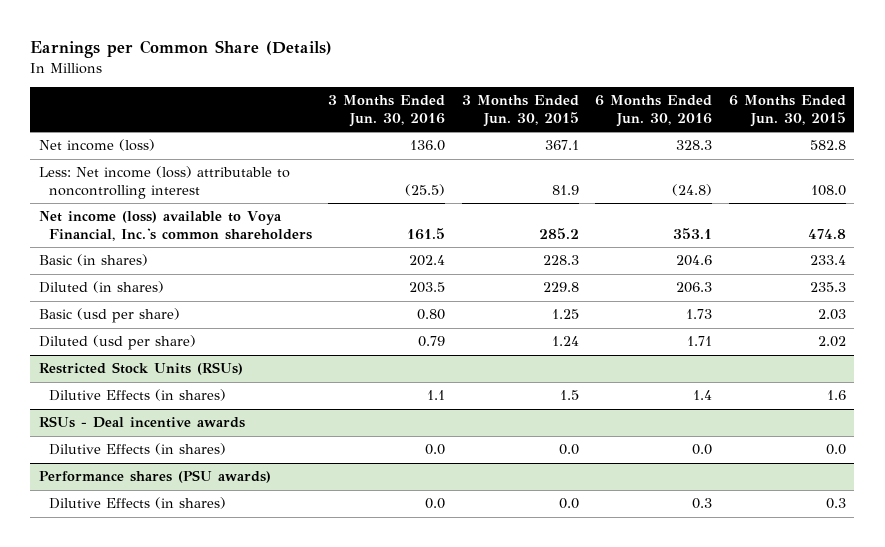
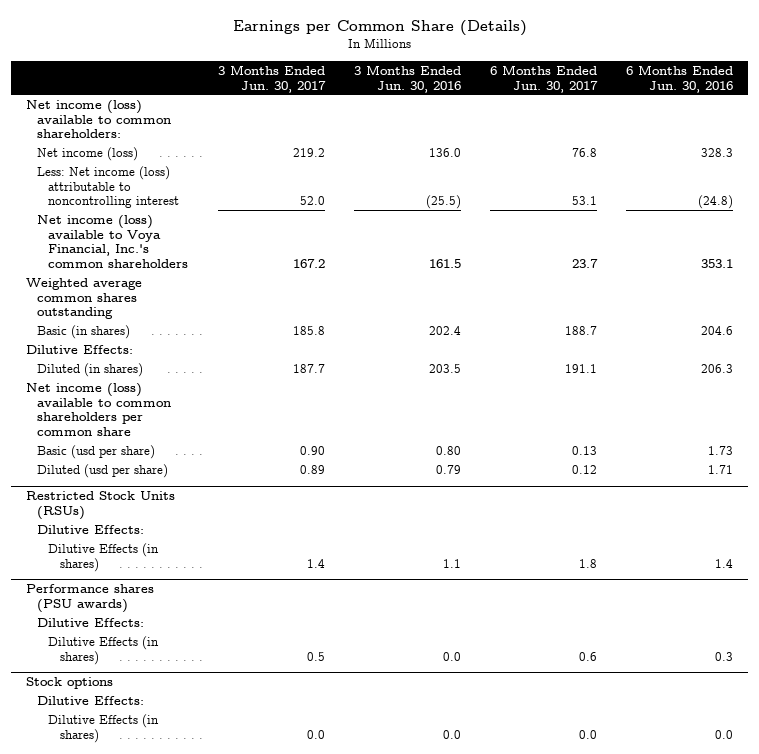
- | 3 Months Ended Jun. 30, 2016 | 3 Months Ended Jun. 30, 2015 | 6 Months Ended Jun. 30, 2016 | 6 Months Ended Jun. 30, 2015
+ | 3 Months Ended Jun. 30, 2017 | 3 Months Ended Jun. 30, 2016 | 6 Months Ended Jun. 30, 2017 | 6 Months Ended Jun. 30, 2016
+ Net income (loss) available to common shareholders:
+ Weighted average common shares outstanding
+ Dilutive Effects:
+ Net income (loss) available to common shareholders per common share
@ Restricted Stock Units (RSUs)
+ Dilutive Effects:
- RSUs - Deal incentive awards
- Dilutive Effects (in shares) | 0.0 | 0.0 | 0.0 | 0.0
@ Performance shares (PSU awards)
+ Dilutive Effects:
+ Stock options
+ Dilutive Effects:
+ Dilutive Effects (in shares) | 0.0 | 0.0 | 0.0 | 0.0

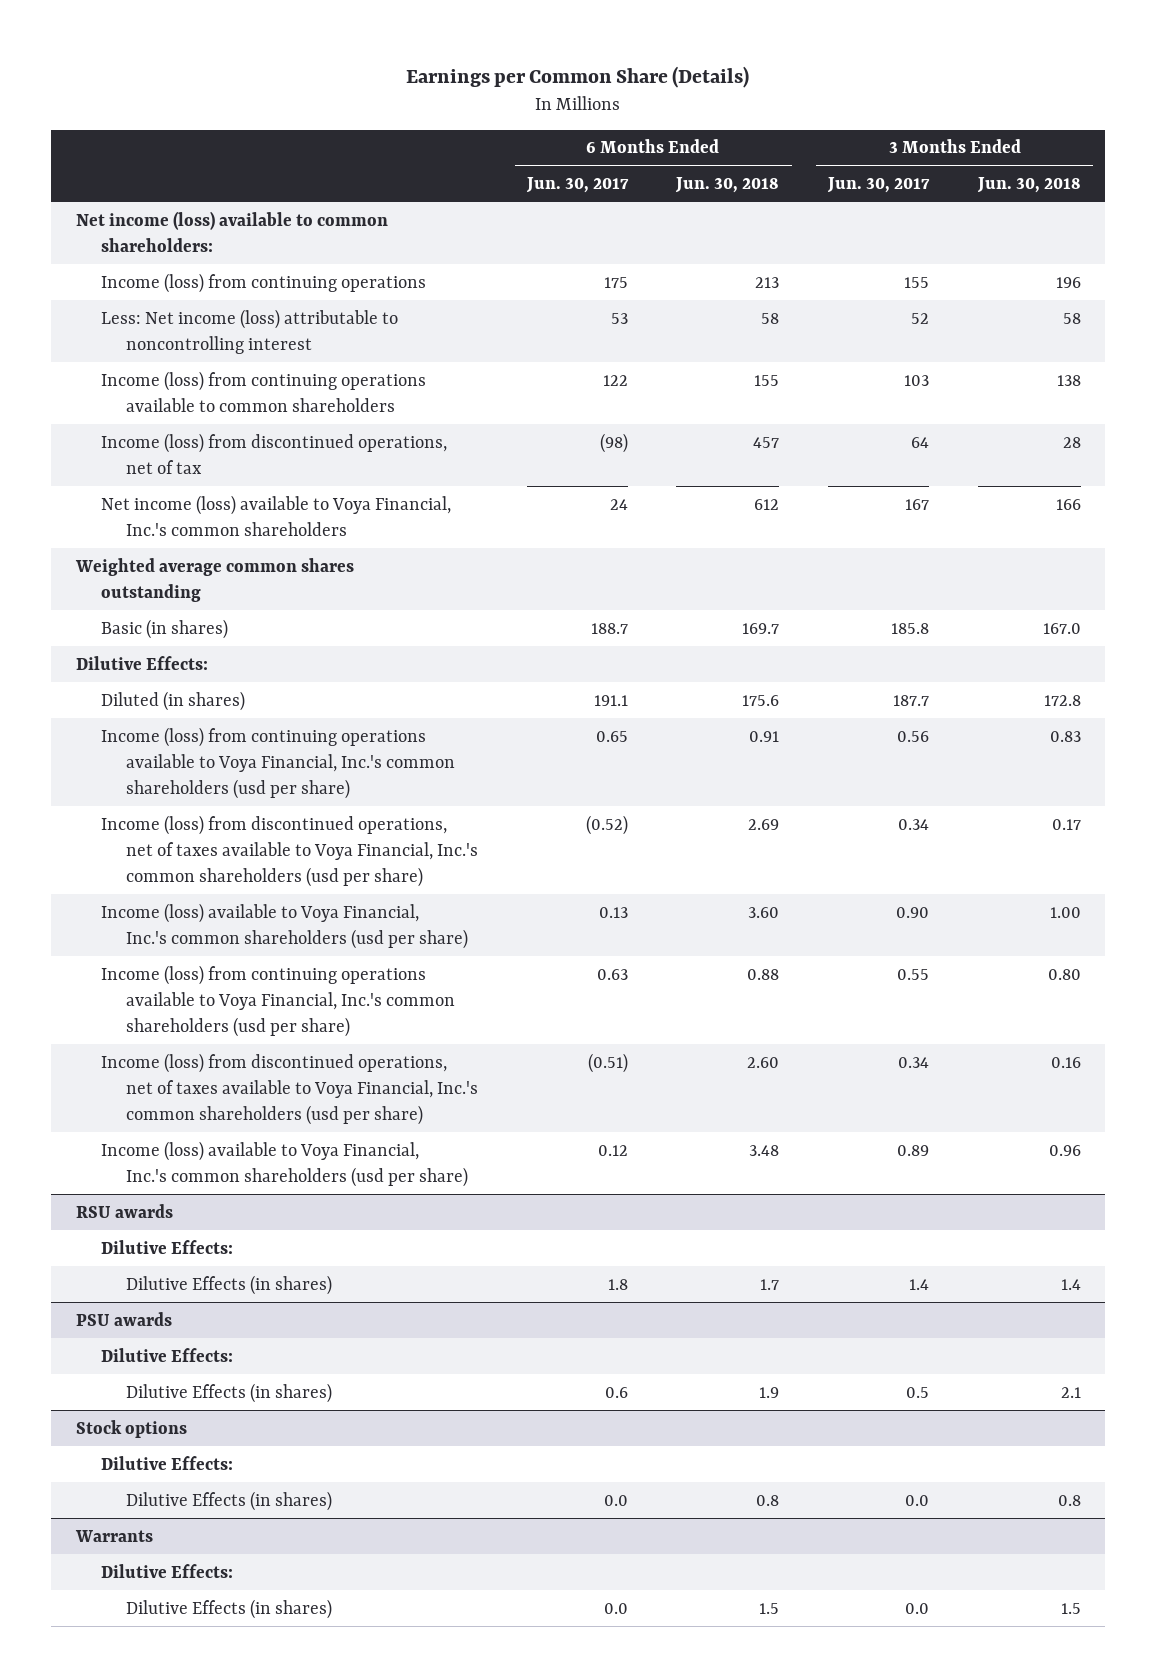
- | 3 Months Ended Jun. 30, 2017 | 3 Months Ended Jun. 30, 2016 | 6 Months Ended Jun. 30, 2017 | 6 Months Ended Jun. 30, 2016
+ | 6 Months Ended Jun. 30, 2017 | 6 Months Ended Jun. 30, 2018 | 3 Months Ended Jun. 30, 2017 | 3 Months Ended Jun. 30, 2018
- Net income (loss) | 219.2 | 136.0 | 76.8 | 328.3
- Less: Net income (loss) attributable to noncontrolling interest | 52.0 | (25.5) | 53.1 | (24.8)
- Net income (loss) available to Voya Financial, Inc.'s common shareholders | 167.2 | 161.5 | 23.7 | 353.1
+ Income (loss) from continuing operations | 175 | 213 | 155 | 196
+ Less: Net income (loss) attributable to noncontrolling interest | 53 | 58 | 52 | 58
+ Income (loss) from continuing operations available to common shareholders | 122 | 155 | 103 | 138
+ Income (loss) from discontinued operations, net of tax | (98) | 457 | 64 | 28
+ Net income (loss) available to Voya Financial, Inc.'s common shareholders | 24 | 612 | 167 | 166
- Net income (loss) available to common shareholders per common share
- Basic (usd per share) | 0.90 | 0.80 | 0.13 | 1.73
- Diluted (usd per share) | 0.89 | 0.79 | 0.12 | 1.71
- Restricted Stock Units (RSUs)
+ Income (loss) from continuing operations available to Voya Financial, Inc.'s common shareholders (usd per share) | 0.65 | 0.91 | 0.56 | 0.83
+ Income (loss) from discontinued operations, net of taxes available to Voya Financial, Inc.'s common shareholders (usd per share) | (0.52) | 2.69 | 0.34 | 0.17
+ Income (loss) available to Voya Financial, Inc.'s common shareholders (usd per share) | 0.13 | 3.60 | 0.90 | 1.00
+ Income (loss) from continuing operations available to Voya Financial, Inc.'s common shareholders (usd per share) | 0.63 | 0.88 | 0.55 | 0.80
+ Income (loss) from discontinued operations, net of taxes available to Voya Financial, Inc.'s common shareholders (usd per share) | (0.51) | 2.60 | 0.34 | 0.16
+ Income (loss) available to Voya Financial, Inc.'s common shareholders (usd per share) | 0.12 | 3.48 | 0.89 | 0.96
+ RSU awards
- Performance shares (PSU awards)
+ PSU awards
+ Warrants
+ Dilutive Effects:
+ Dilutive Effects (in shares) | 0.0 | 1.5 | 0.0 | 1.5

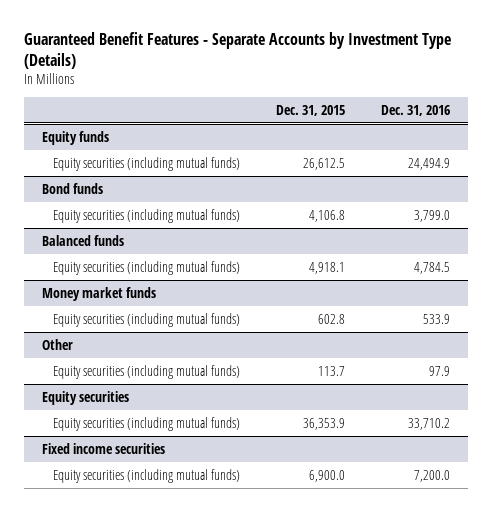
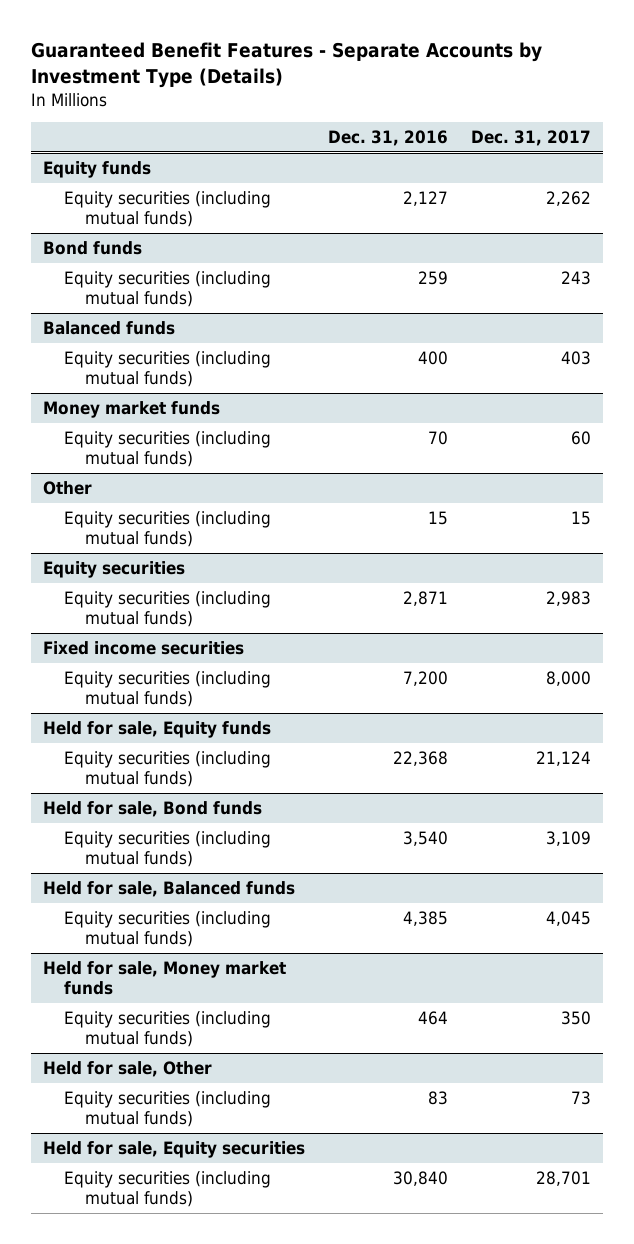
- | Dec. 31, 2015 | Dec. 31, 2016
+ | Dec. 31, 2016 | Dec. 31, 2017
@ Equity funds
- Equity securities (including mutual funds) | 26,612.5 | 24,494.9
+ Equity securities (including mutual funds) | 2,127 | 2,262
@ Bond funds
- Equity securities (including mutual funds) | 4,106.8 | 3,799.0
+ Equity securities (including mutual funds) | 259 | 243
@ Balanced funds
- Equity securities (including mutual funds) | 4,918.1 | 4,784.5
+ Equity securities (including mutual funds) | 400 | 403
@ Money market funds
- Equity securities (including mutual funds) | 602.8 | 533.9
+ Equity securities (including mutual funds) | 70 | 60
@ Other
- Equity securities (including mutual funds) | 113.7 | 97.9
+ Equity securities (including mutual funds) | 15 | 15
@ Equity securities
- Equity securities (including mutual funds) | 36,353.9 | 33,710.2
+ Equity securities (including mutual funds) | 2,871 | 2,983
@ Fixed income securities
- Equity securities (including mutual funds) | 6,900.0 | 7,200.0
+ Equity securities (including mutual funds) | 7,200 | 8,000
+ Held for sale, Equity funds
+ Equity securities (including mutual funds) | 22,368 | 21,124
+ Held for sale, Bond funds
+ Equity securities (including mutual funds) | 3,540 | 3,109
+ Held for sale, Balanced funds
+ Equity securities (including mutual funds) | 4,385 | 4,045
+ Held for sale, Money market funds
+ Equity securities (including mutual funds) | 464 | 350
+ Held for sale, Other
+ Equity securities (including mutual funds) | 83 | 73
+ Held for sale, Equity securities
+ Equity securities (including mutual funds) | 30,840 | 28,701

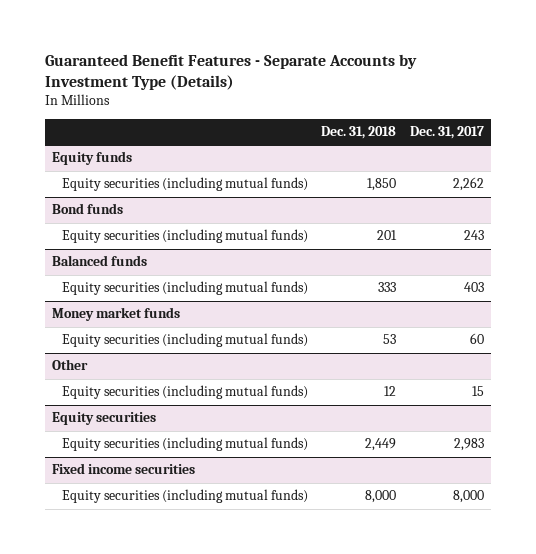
- | Dec. 31, 2016 | Dec. 31, 2017
+ | Dec. 31, 2018 | Dec. 31, 2017
- Held for sale, Equity funds
- Equity securities (including mutual funds) | 22,368 | 21,124
- Held for sale, Bond funds
- Equity securities (including mutual funds) | 3,540 | 3,109
- Held for sale, Balanced funds
- Equity securities (including mutual funds) | 4,385 | 4,045
- Held for sale, Money market funds
- Equity securities (including mutual funds) | 464 | 350
- Held for sale, Other
- Equity securities (including mutual funds) | 83 | 73
- Held for sale, Equity securities
- Equity securities (including mutual funds) | 30,840 | 28,701

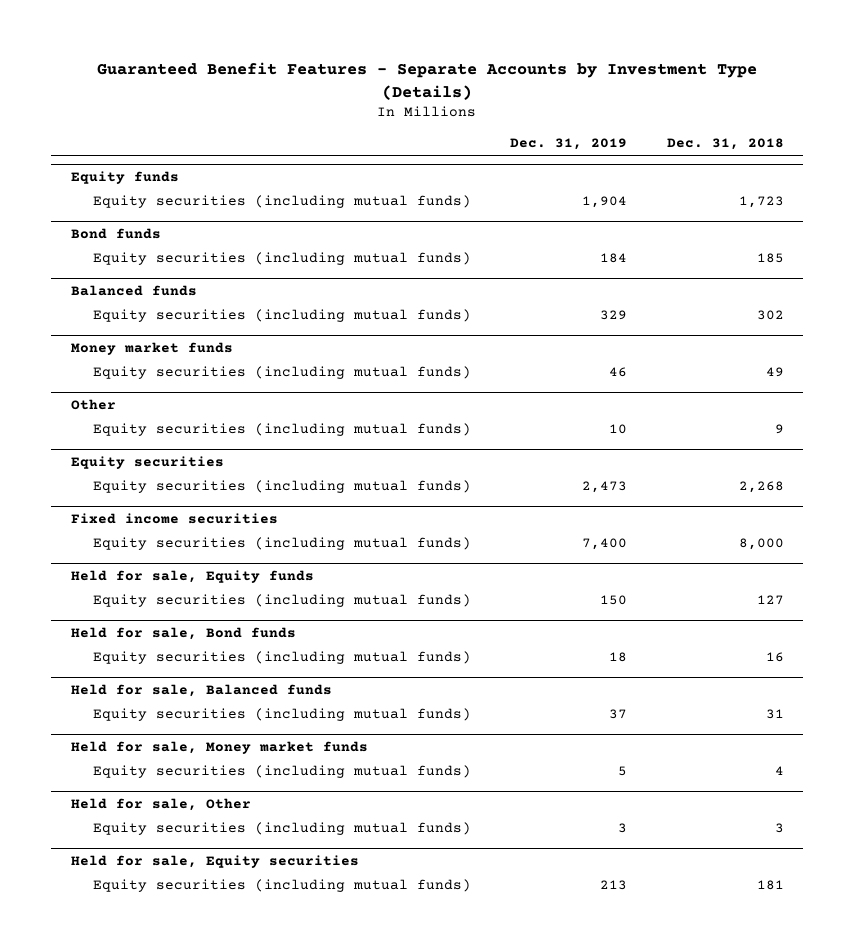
- | Dec. 31, 2018 | Dec. 31, 2017
+ | Dec. 31, 2019 | Dec. 31, 2018
@ Equity funds
- Equity securities (including mutual funds) | 1,850 | 2,262
+ Equity securities (including mutual funds) | 1,904 | 1,723
@ Bond funds
- Equity securities (including mutual funds) | 201 | 243
+ Equity securities (including mutual funds) | 184 | 185
@ Balanced funds
- Equity securities (including mutual funds) | 333 | 403
+ Equity securities (including mutual funds) | 329 | 302
@ Money market funds
- Equity securities (including mutual funds) | 53 | 60
+ Equity securities (including mutual funds) | 46 | 49
@ Other
- Equity securities (including mutual funds) | 12 | 15
+ Equity securities (including mutual funds) | 10 | 9
@ Equity securities
- Equity securities (including mutual funds) | 2,449 | 2,983
+ Equity securities (including mutual funds) | 2,473 | 2,268
+ Held for sale, Equity funds
+ Equity securities (including mutual funds) | 150 | 127
+ Held for sale, Bond funds
+ Equity securities (including mutual funds) | 18 | 16
+ Held for sale, Balanced funds
+ Equity securities (including mutual funds) | 37 | 31
+ Held for sale, Money market funds
+ Equity securities (including mutual funds) | 5 | 4
+ Held for sale, Other
+ Equity securities (including mutual funds) | 3 | 3
+ Held for sale, Equity securities
+ Equity securities (including mutual funds) | 213 | 181

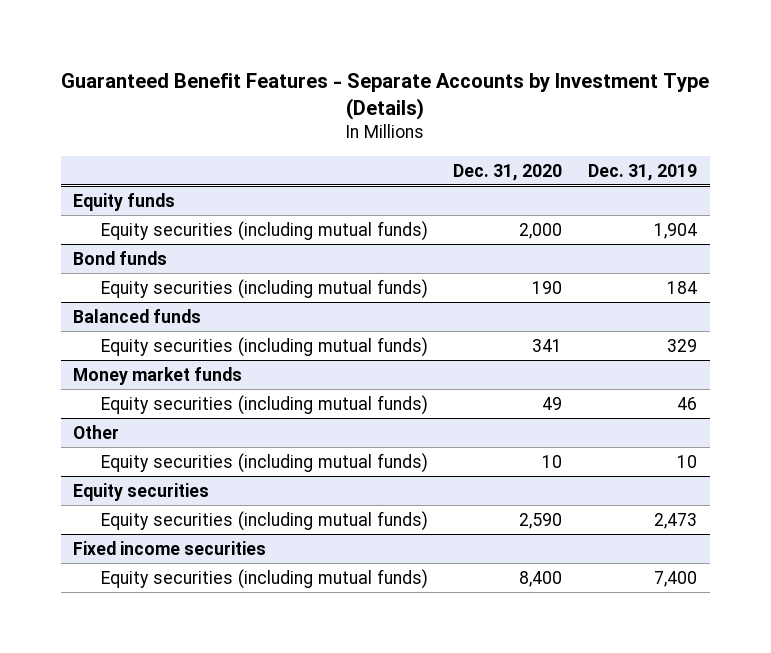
- | Dec. 31, 2019 | Dec. 31, 2018
+ | Dec. 31, 2020 | Dec. 31, 2019
- Held for sale, Equity funds
- Equity securities (including mutual funds) | 150 | 127
- Held for sale, Bond funds
- Equity securities (including mutual funds) | 18 | 16
- Held for sale, Balanced funds
- Equity securities (including mutual funds) | 37 | 31
- Held for sale, Money market funds
- Equity securities (including mutual funds) | 5 | 4
- Held for sale, Other
- Equity securities (including mutual funds) | 3 | 3
- Held for sale, Equity securities
- Equity securities (including mutual funds) | 213 | 181

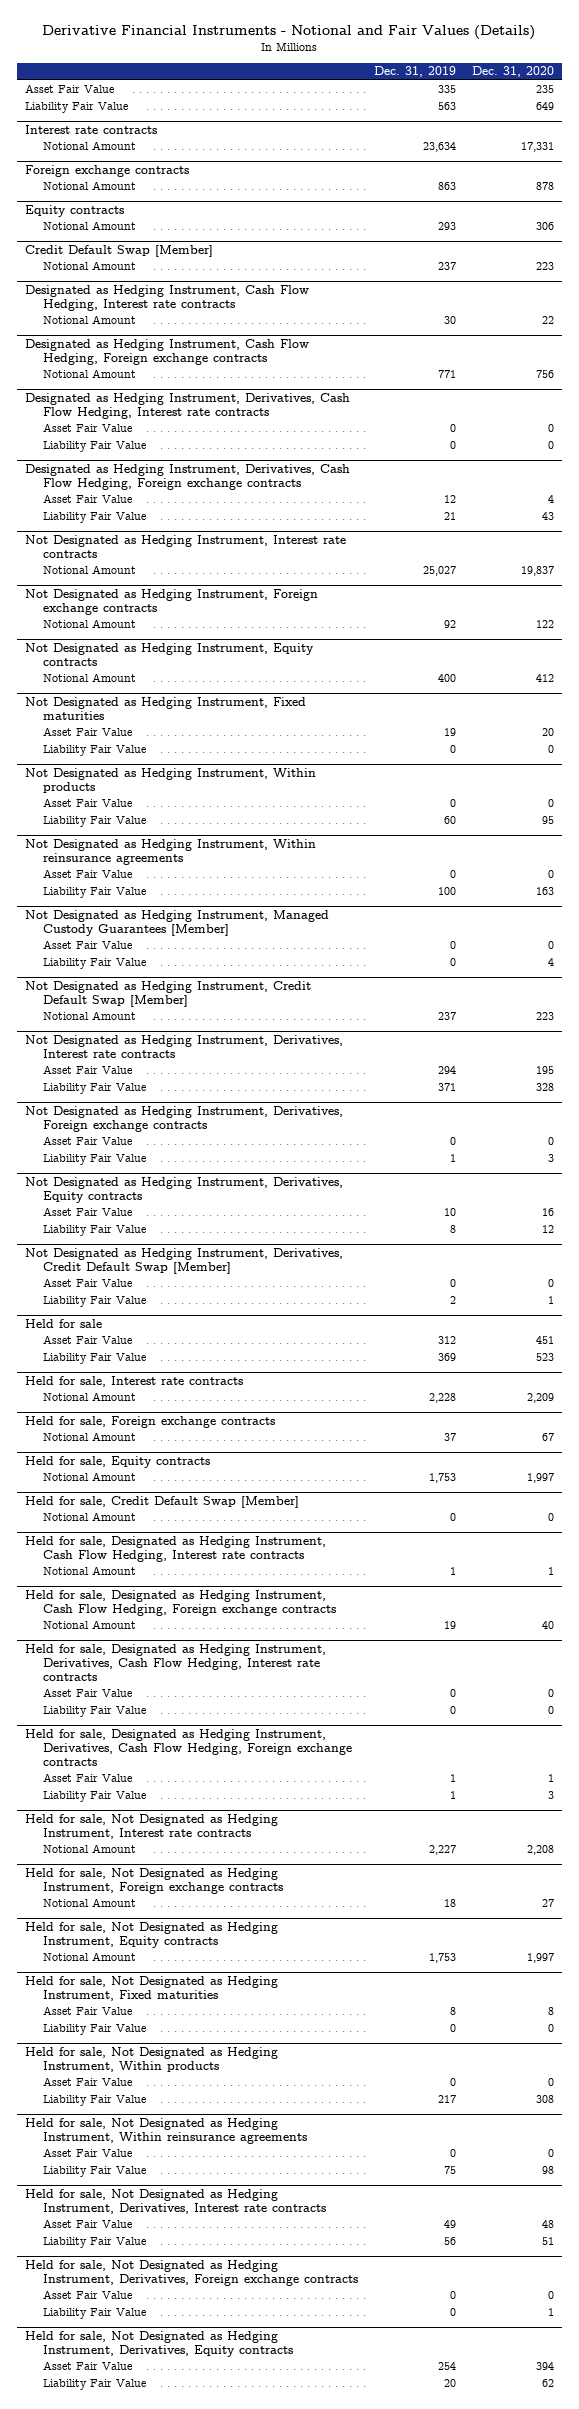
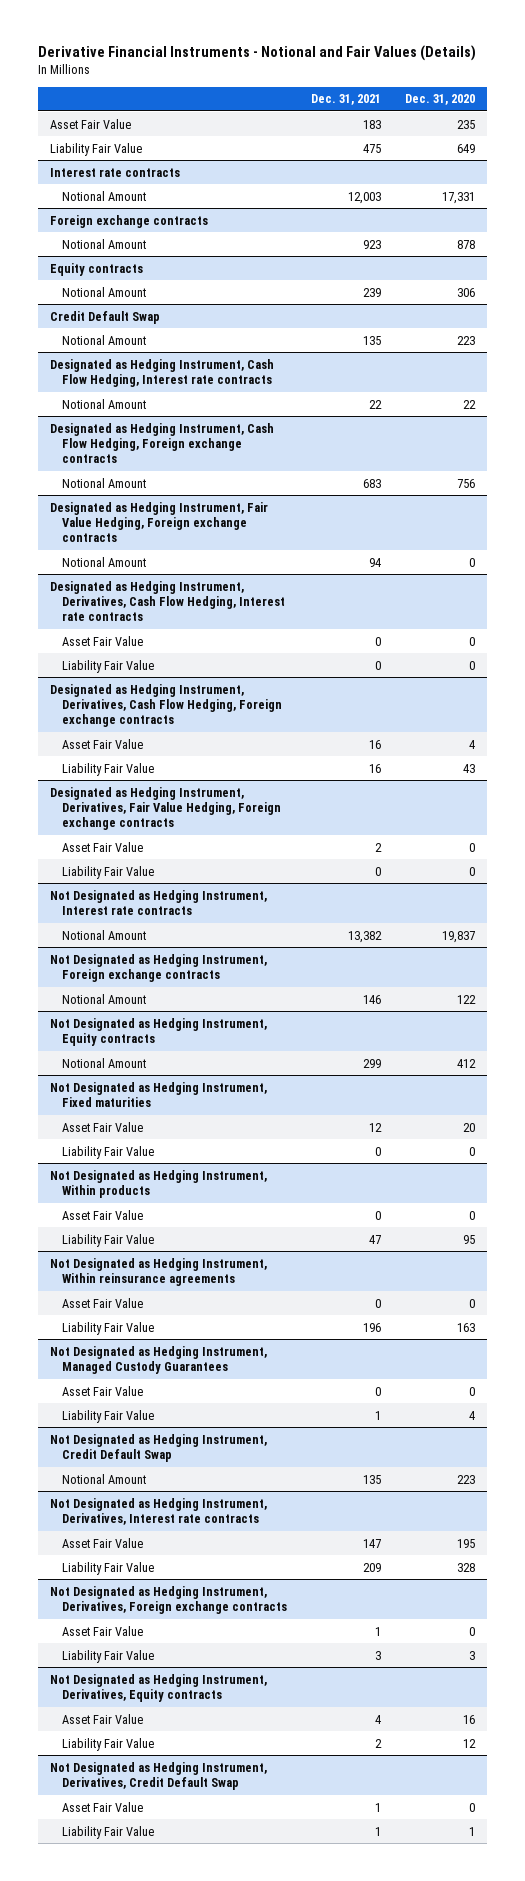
- | Dec. 31, 2019 | Dec. 31, 2020
+ | Dec. 31, 2021 | Dec. 31, 2020
- Credit Default Swap [Member]
+ Credit Default Swap
+ Designated as Hedging Instrument, Fair Value Hedging, Foreign exchange contracts
+ Notional Amount | 94 | 0
+ Designated as Hedging Instrument, Derivatives, Fair Value Hedging, Foreign exchange contracts
+ Asset Fair Value | 2 | 0
+ Liability Fair Value | 0 | 0
- Not Designated as Hedging Instrument, Managed Custody Guarantees [Member]
+ Not Designated as Hedging Instrument, Managed Custody Guarantees
- Not Designated as Hedging Instrument, Credit Default Swap [Member]
+ Not Designated as Hedging Instrument, Credit Default Swap
- Not Designated as Hedging Instrument, Derivatives, Credit Default Swap [Member]
- Asset Fair Value | 0 | 0
- Liability Fair Value | 2 | 1
- Held for sale
- Asset Fair Value | 312 | 451
- Liability Fair Value | 369 | 523
- Held for sale, Interest rate contracts
- Notional Amount | 2,228 | 2,209
- Held for sale, Foreign exchange contracts
- Notional Amount | 37 | 67
- Held for sale, Equity contracts
- Notional Amount | 1,753 | 1,997
- Held for sale, Credit Default Swap [Member]
- Notional Amount | 0 | 0
- Held for sale, Designated as Hedging Instrument, Cash Flow Hedging, Interest rate contracts
- Notional Amount | 1 | 1
- Held for sale, Designated as Hedging Instrument, Cash Flow Hedging, Foreign exchange contracts
- Notional Amount | 19 | 40
- Held for sale, Designated as Hedging Instrument, Derivatives, Cash Flow Hedging, Interest rate contracts
- Asset Fair Value | 0 | 0
- Liability Fair Value | 0 | 0
- Held for sale, Designated as Hedging Instrument, Derivatives, Cash Flow Hedging, Foreign exchange contracts
- Asset Fair Value | 1 | 1
- Liability Fair Value | 1 | 3
- Held for sale, Not Designated as Hedging Instrument, Interest rate contracts
- Notional Amount | 2,227 | 2,208
- Held for sale, Not Designated as Hedging Instrument, Foreign exchange contracts
- Notional Amount | 18 | 27
- Held for sale, Not Designated as Hedging Instrument, Equity contracts
- Notional Amount | 1,753 | 1,997
- Held for sale, Not Designated as Hedging Instrument, Fixed maturities
- Asset Fair Value | 8 | 8
- Liability Fair Value | 0 | 0
- Held for sale, Not Designated as Hedging Instrument, Within products
- Asset Fair Value | 0 | 0
- Liability Fair Value | 217 | 308
- Held for sale, Not Designated as Hedging Instrument, Within reinsurance agreements
- Asset Fair Value | 0 | 0
- Liability Fair Value | 75 | 98
- Held for sale, Not Designated as Hedging Instrument, Derivatives, Interest rate contracts
- Asset Fair Value | 49 | 48
- Liability Fair Value | 56 | 51
- Held for sale, Not Designated as Hedging Instrument, Derivatives, Foreign exchange contracts
+ Not Designated as Hedging Instrument, Derivatives, Credit Default Swap
- Held for sale, Not Designated as Hedging Instrument, Derivatives, Equity contracts
- Asset Fair Value | 254 | 394
- Liability Fair Value | 20 | 62

